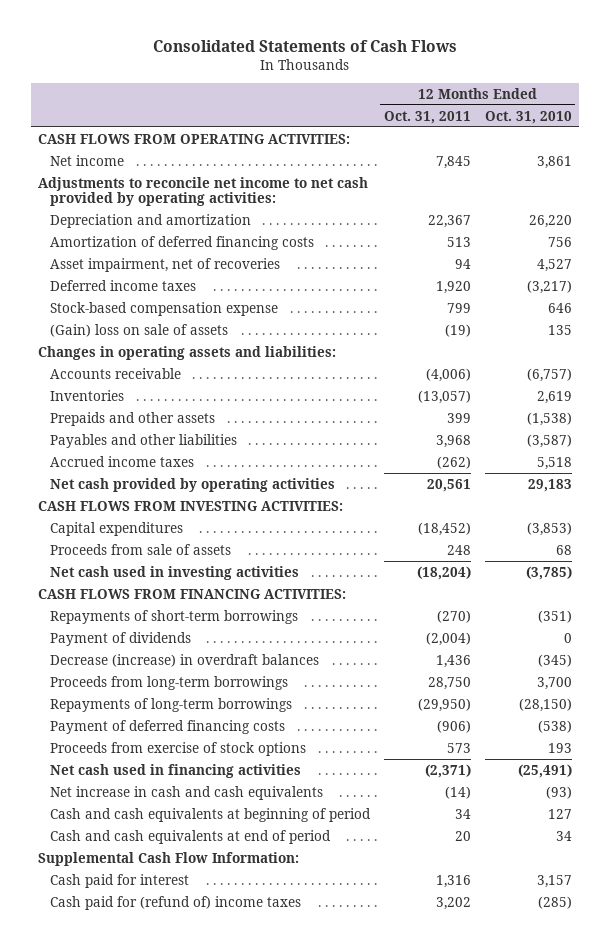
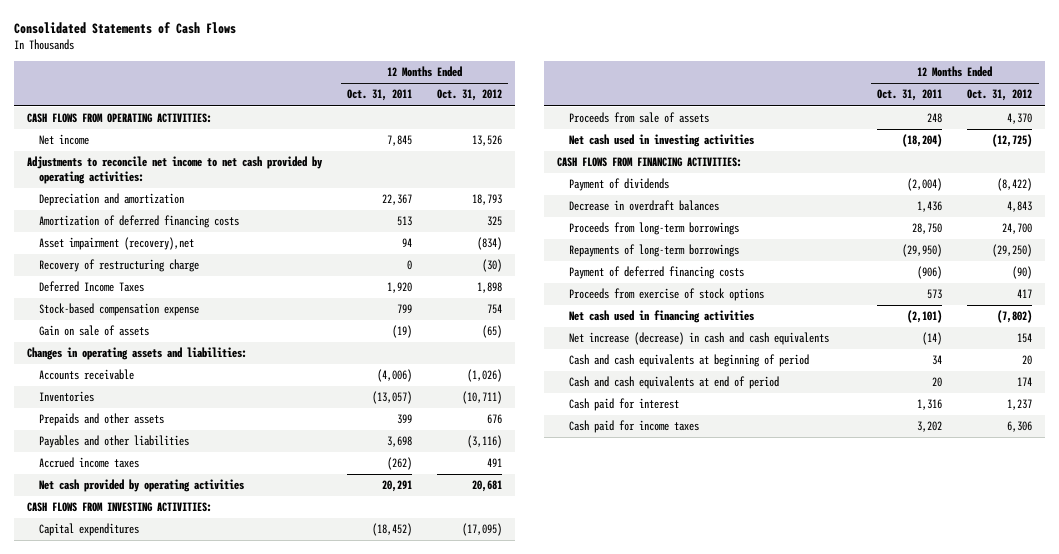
- | 12 Months Ended Oct. 31, 2011 | 12 Months Ended Oct. 31, 2010
+ | 12 Months Ended Oct. 31, 2011 | 12 Months Ended Oct. 31, 2012
- Asset impairment, net of recoveries | 94 | 4,527
- Deferred income taxes | 1,920 | (3,217)
+ Asset impairment (recovery),net | 94 | (834)
+ Recovery of restructuring charge | 0 | (30)
+ Deferred Income Taxes | 1,920 | 1,898
- (Gain) loss on sale of assets | (19) | 135
+ Gain on sale of assets | (19) | (65)
- Payables and other liabilities | 3,968 | (3,587)
+ Payables and other liabilities | 3,698 | (3,116)
- Net cash provided by operating activities | 20,561 | 29,183
+ Net cash provided by operating activities | 20,291 | 20,681
- Repayments of short-term borrowings | (270) | (351)
- Decrease (increase) in overdraft balances | 1,436 | (345)
+ Decrease in overdraft balances | 1,436 | 4,843
- Net cash used in financing activities | (2,371) | (25,491)
- Net increase in cash and cash equivalents | (14) | (93)
+ Net cash used in financing activities | (2,101) | (7,802)
+ Net increase (decrease) in cash and cash equivalents | (14) | 154
- Supplemental Cash Flow Information:
- Cash paid for (refund of) income taxes | 3,202 | (285)
+ Cash paid for income taxes | 3,202 | 6,306

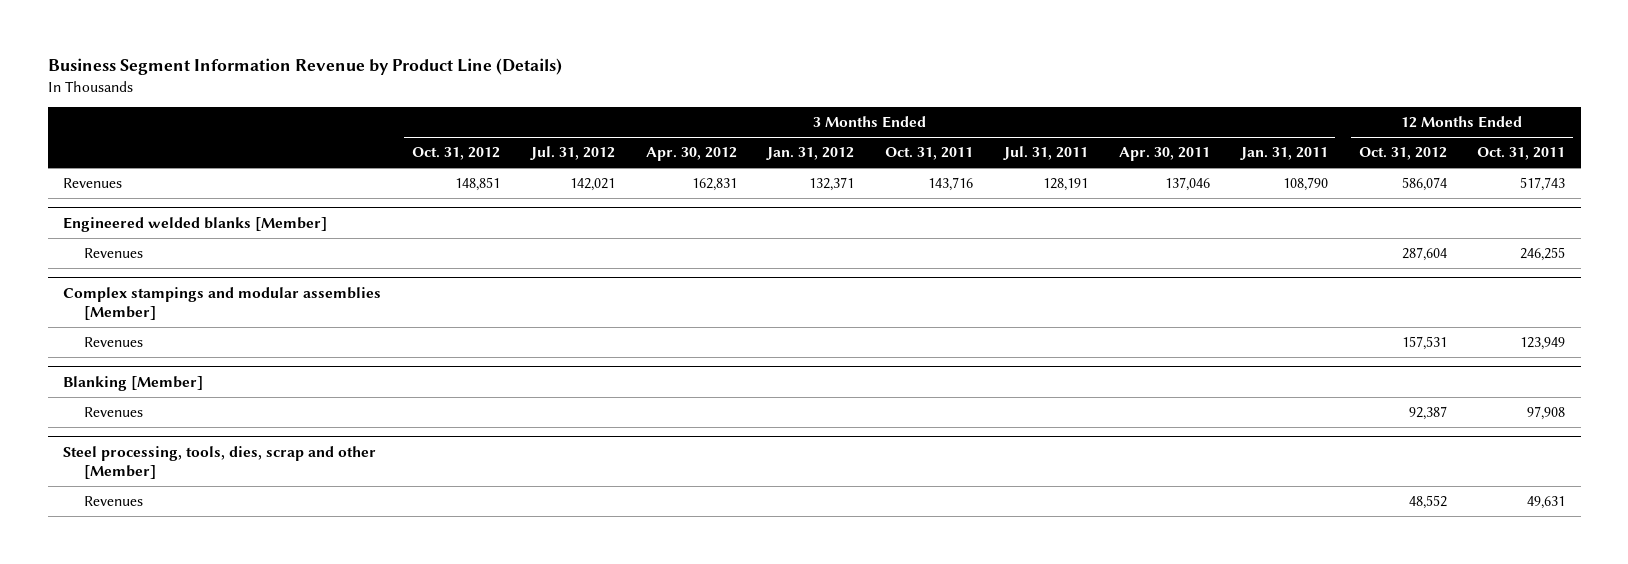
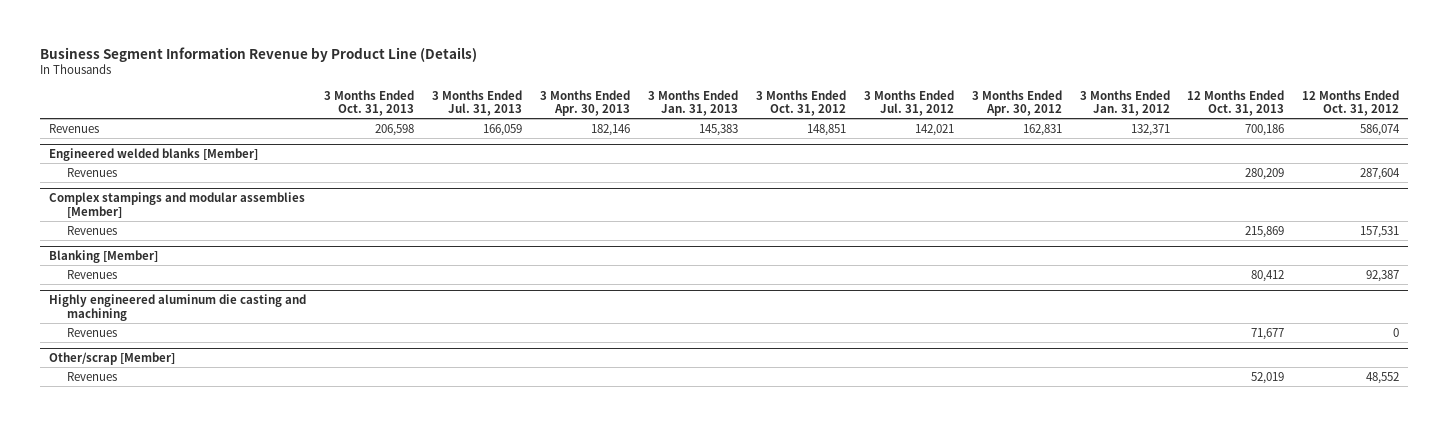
- | 3 Months Ended Oct. 31, 2012 | 3 Months Ended Jul. 31, 2012 | 3 Months Ended Apr. 30, 2012 | 3 Months Ended Jan. 31, 2012 | 3 Months Ended Oct. 31, 2011 | 3 Months Ended Jul. 31, 2011 | 3 Months Ended Apr. 30, 2011 | 3 Months Ended Jan. 31, 2011 | 12 Months Ended Oct. 31, 2012 | 12 Months Ended Oct. 31, 2011
+ | 3 Months Ended Oct. 31, 2013 | 3 Months Ended Jul. 31, 2013 | 3 Months Ended Apr. 30, 2013 | 3 Months Ended Jan. 31, 2013 | 3 Months Ended Oct. 31, 2012 | 3 Months Ended Jul. 31, 2012 | 3 Months Ended Apr. 30, 2012 | 3 Months Ended Jan. 31, 2012 | 12 Months Ended Oct. 31, 2013 | 12 Months Ended Oct. 31, 2012
- Steel processing, tools, dies, scrap and other [Member]
+ Highly engineered aluminum die casting and machining
+ Revenues | | | | | | | | | 71,677 | 0
+ Other/scrap [Member]

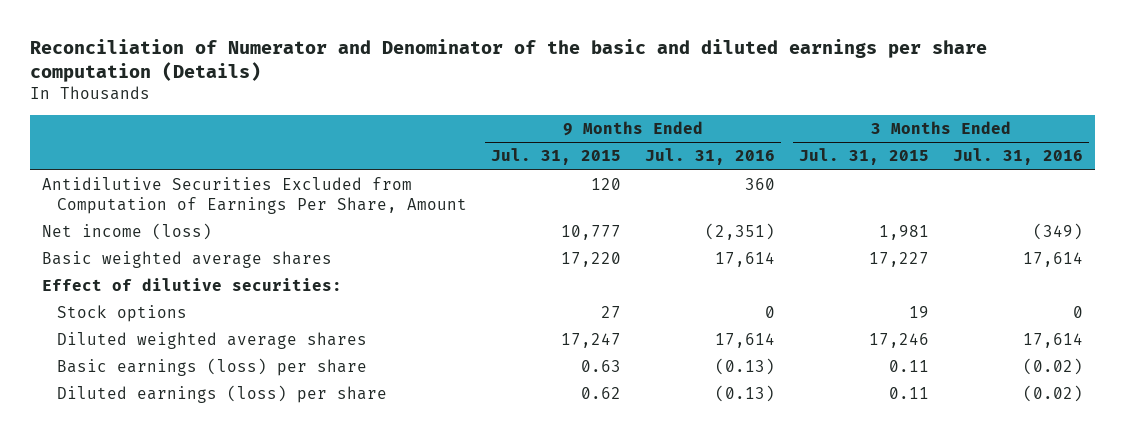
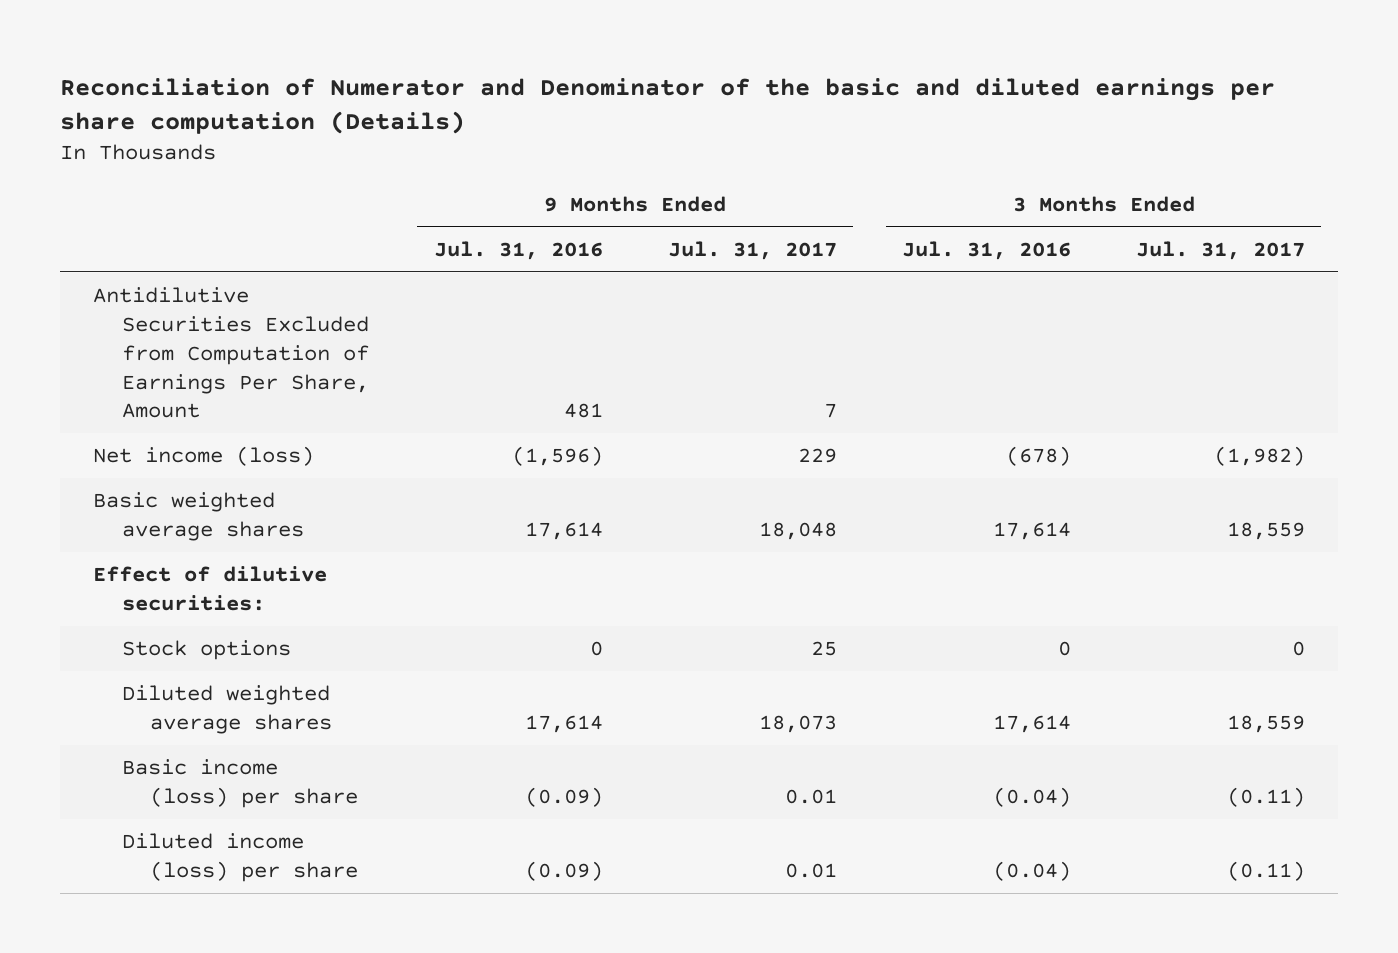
- | 9 Months Ended Jul. 31, 2015 | 9 Months Ended Jul. 31, 2016 | 3 Months Ended Jul. 31, 2015 | 3 Months Ended Jul. 31, 2016
+ | 9 Months Ended Jul. 31, 2016 | 9 Months Ended Jul. 31, 2017 | 3 Months Ended Jul. 31, 2016 | 3 Months Ended Jul. 31, 2017
- Antidilutive Securities Excluded from Computation of Earnings Per Share, Amount | 120 | 360 | |
- Net income (loss) | 10,777 | (2,351) | 1,981 | (349)
+ Antidilutive Securities Excluded from Computation of Earnings Per Share, Amount | 481 | 7 | |
+ Net income (loss) | (1,596) | 229 | (678) | (1,982)
- Basic earnings (loss) per share | 0.63 | (0.13) | 0.11 | (0.02)
- Diluted earnings (loss) per share | 0.62 | (0.13) | 0.11 | (0.02)
+ Basic income (loss) per share | (0.09) | 0.01 | (0.04) | (0.11)
+ Diluted income (loss) per share | (0.09) | 0.01 | (0.04) | (0.11)

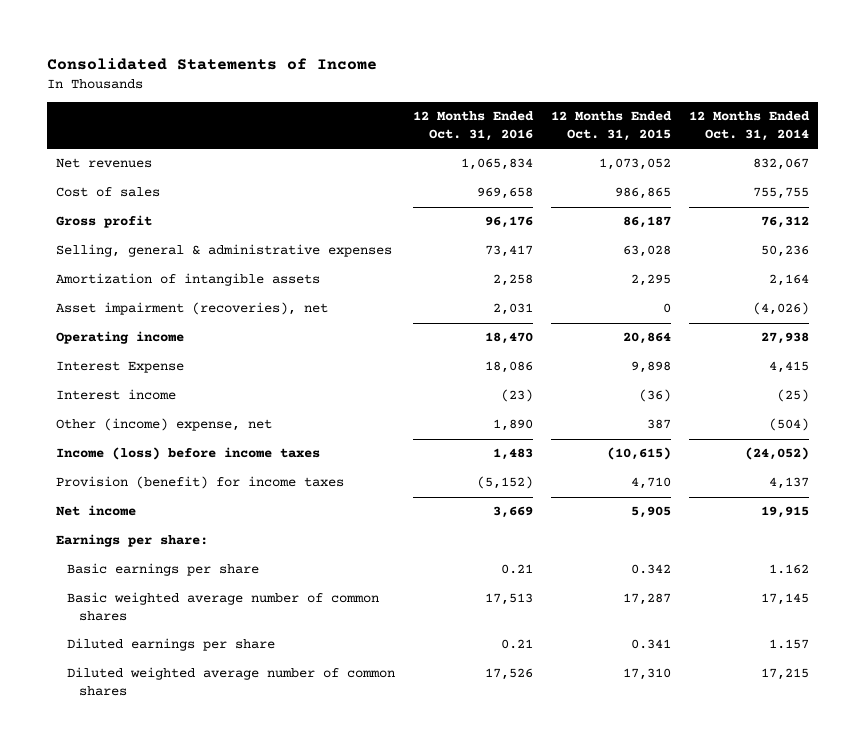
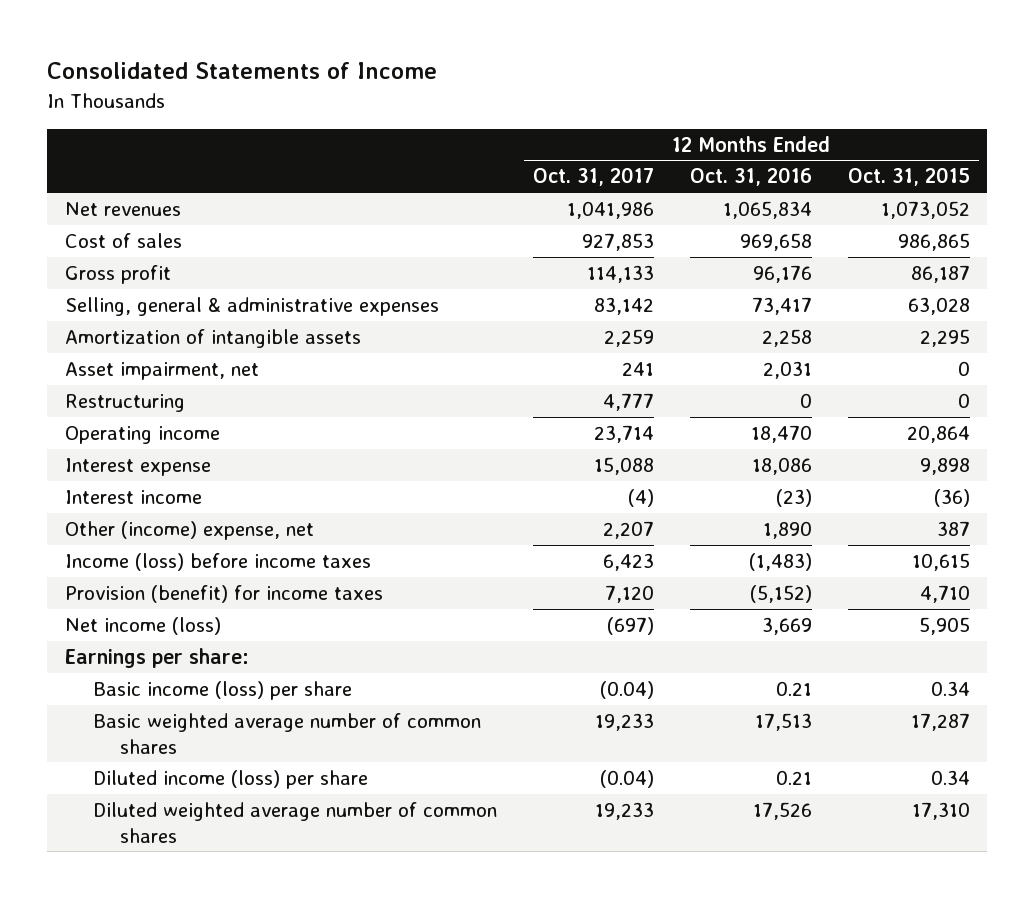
- | 12 Months Ended Oct. 31, 2016 | 12 Months Ended Oct. 31, 2015 | 12 Months Ended Oct. 31, 2014
+ | 12 Months Ended Oct. 31, 2017 | 12 Months Ended Oct. 31, 2016 | 12 Months Ended Oct. 31, 2015
- Asset impairment (recoveries), net | 2,031 | 0 | (4,026)
+ Asset impairment, net | 241 | 2,031 | 0
+ Restructuring | 4,777 | 0 | 0
- Interest Expense | 18,086 | 9,898 | 4,415
+ Interest expense | 15,088 | 18,086 | 9,898
- Income (loss) before income taxes | 1,483 | (10,615) | (24,052)
+ Income (loss) before income taxes | 6,423 | (1,483) | 10,615
- Net income | 3,669 | 5,905 | 19,915
+ Net income (loss) | (697) | 3,669 | 5,905
- Basic earnings per share | 0.21 | 0.342 | 1.162
+ Basic income (loss) per share | (0.04) | 0.21 | 0.34
- Diluted earnings per share | 0.21 | 0.341 | 1.157
+ Diluted income (loss) per share | (0.04) | 0.21 | 0.34

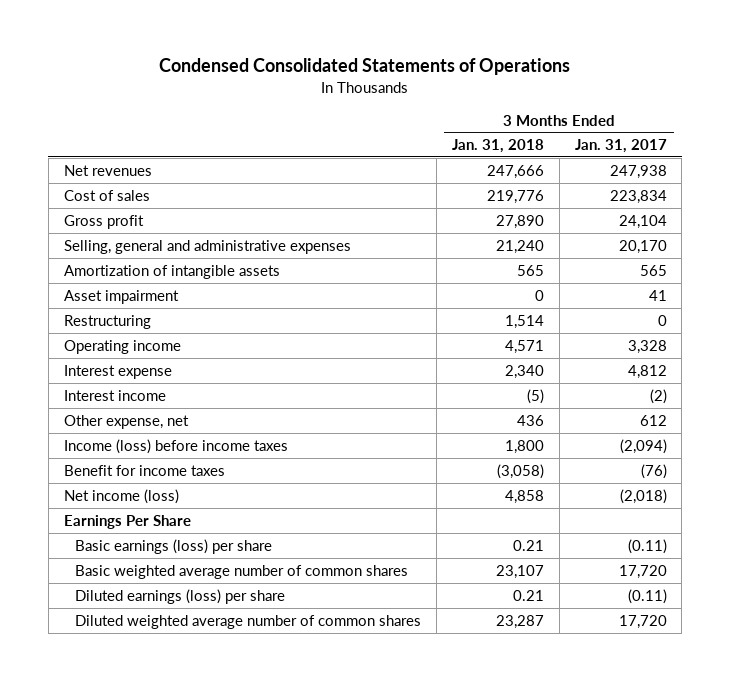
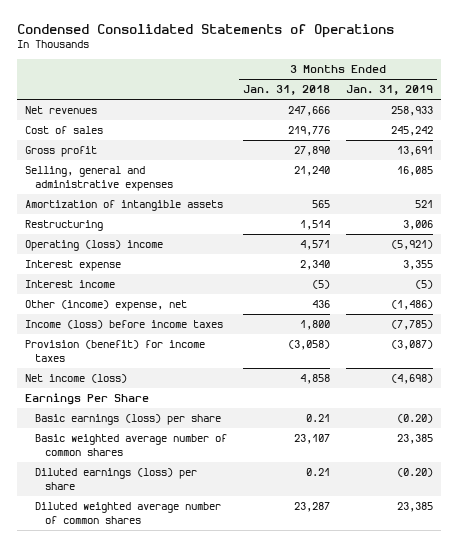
- | 3 Months Ended Jan. 31, 2018 | 3 Months Ended Jan. 31, 2017
+ | 3 Months Ended Jan. 31, 2018 | 3 Months Ended Jan. 31, 2019
- Asset impairment | 0 | 41
- Operating income | 4,571 | 3,328
+ Operating (loss) income | 4,571 | (5,921)
- Other expense, net | 436 | 612
+ Other (income) expense, net | 436 | (1,486)
- Benefit for income taxes | (3,058) | (76)
+ Provision (benefit) for income taxes | (3,058) | (3,087)

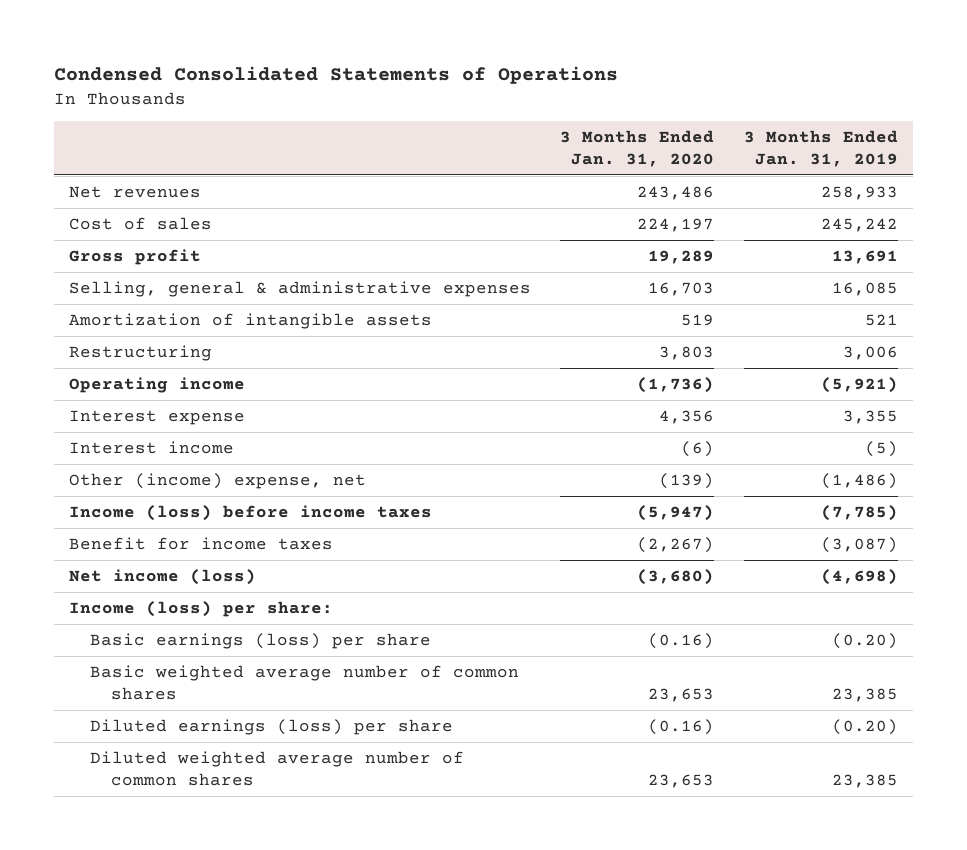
- | 3 Months Ended Jan. 31, 2018 | 3 Months Ended Jan. 31, 2019
+ | 3 Months Ended Jan. 31, 2020 | 3 Months Ended Jan. 31, 2019
- Selling, general and administrative expenses | 21,240 | 16,085
+ Selling, general & administrative expenses | 16,703 | 16,085
- Operating (loss) income | 4,571 | (5,921)
+ Operating income | (1,736) | (5,921)
- Provision (benefit) for income taxes | (3,058) | (3,087)
+ Benefit for income taxes | (2,267) | (3,087)
- Earnings Per Share
+ Income (loss) per share:

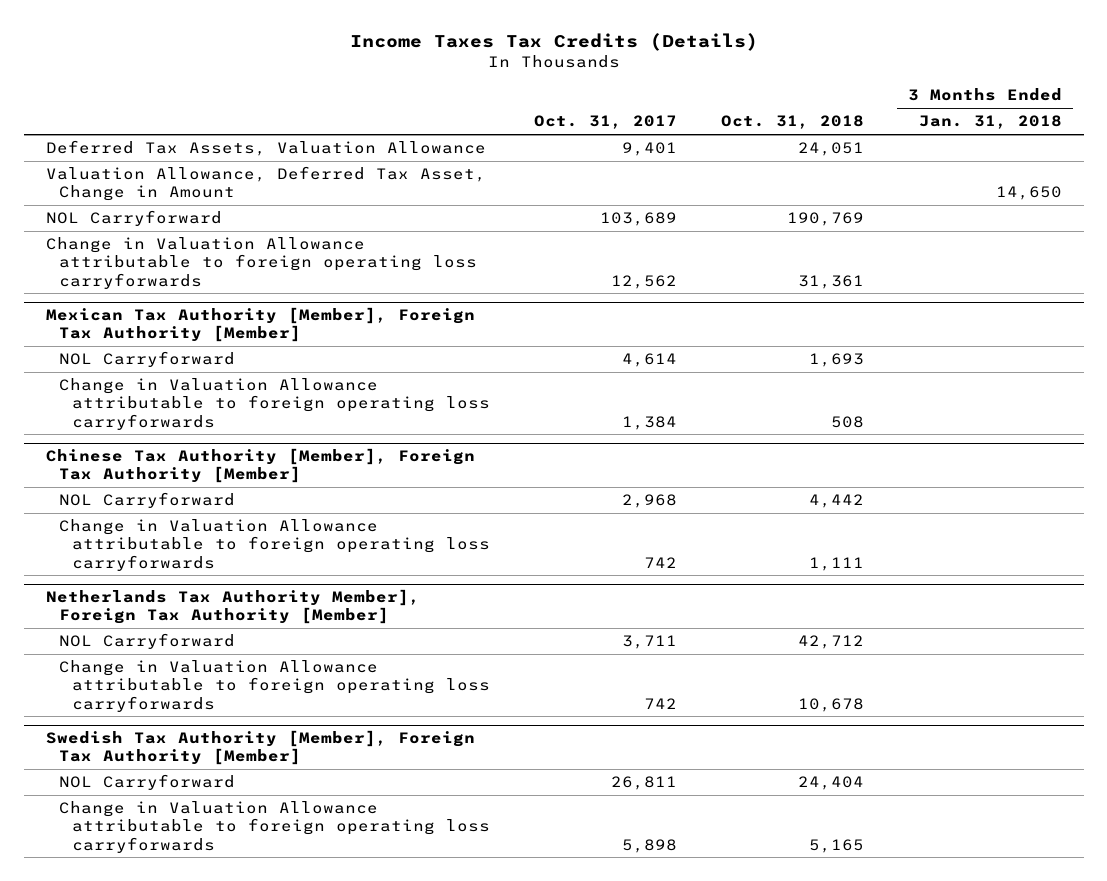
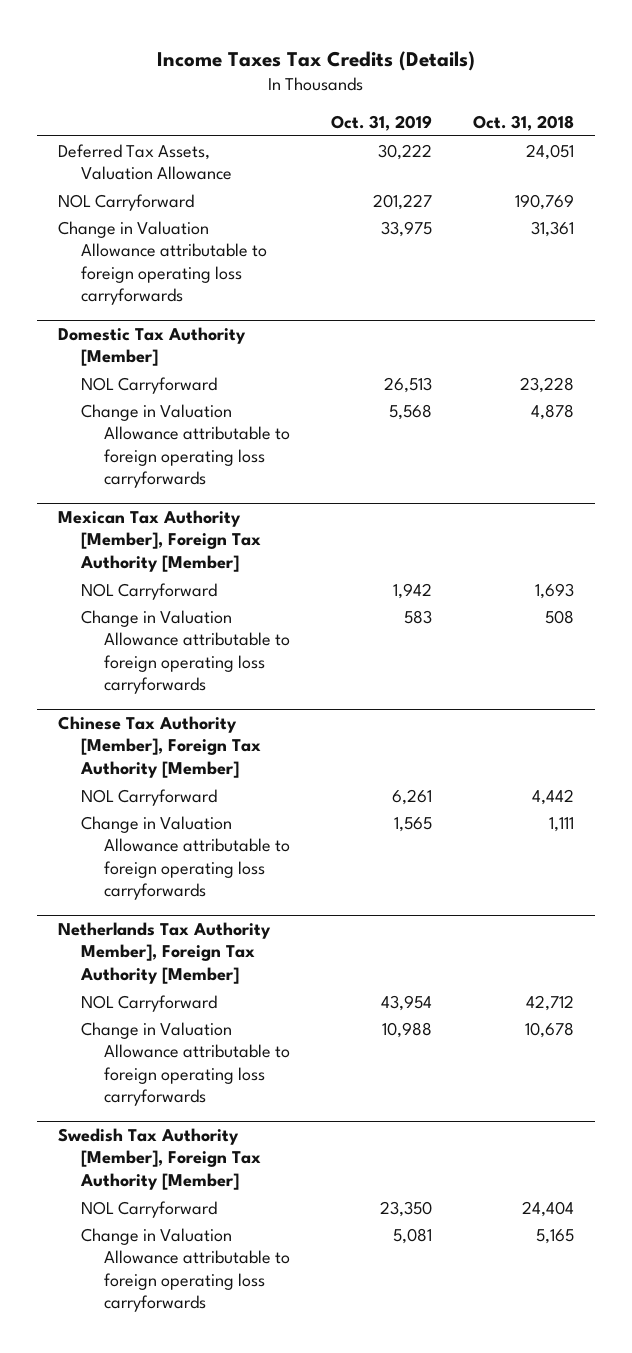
- | Oct. 31, 2017 | Oct. 31, 2018 | 3 Months Ended Jan. 31, 2018
+ | Oct. 31, 2019 | Oct. 31, 2018
- Valuation Allowance, Deferred Tax Asset, Change in Amount | | | 14,650
+ Domestic Tax Authority [Member]
+ NOL Carryforward | 26,513 | 23,228
+ Change in Valuation Allowance attributable to foreign operating loss carryforwards | 5,568 | 4,878

